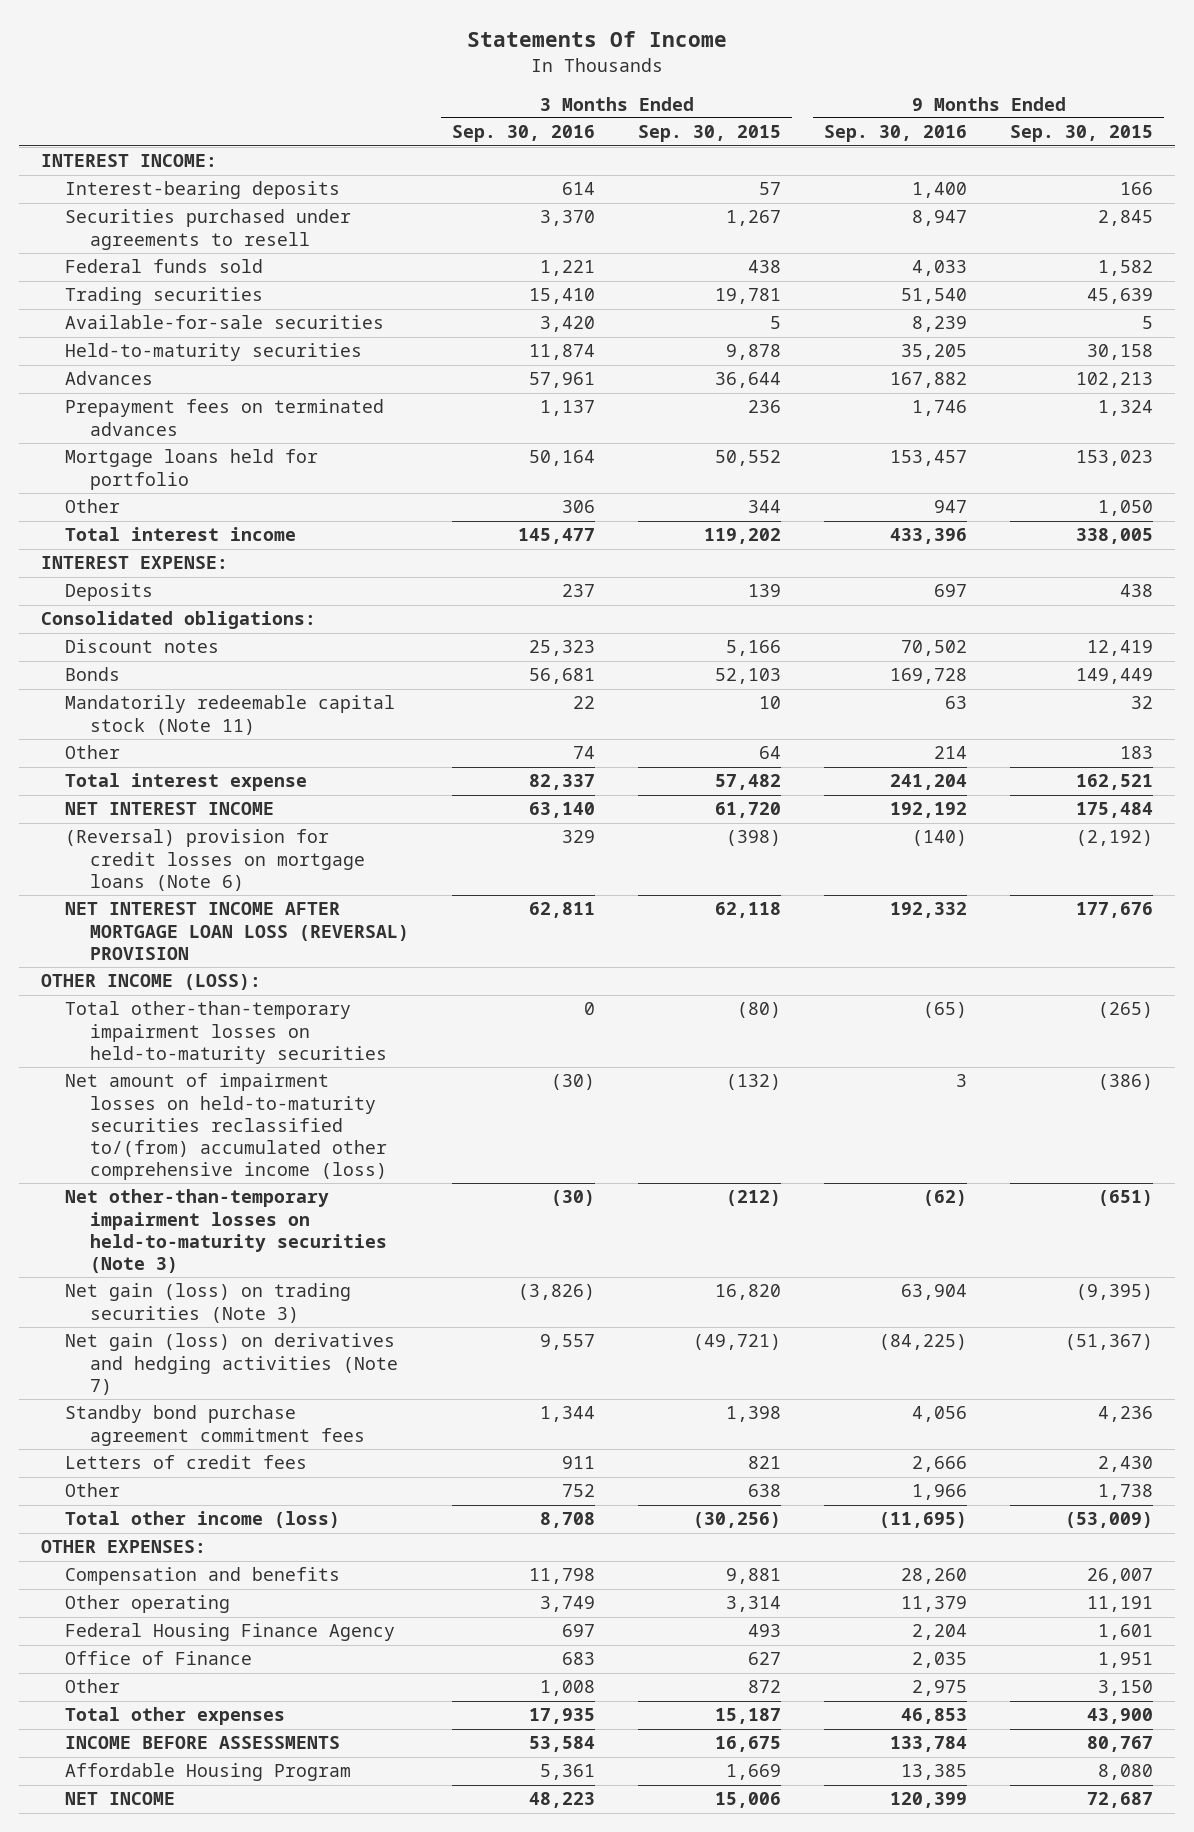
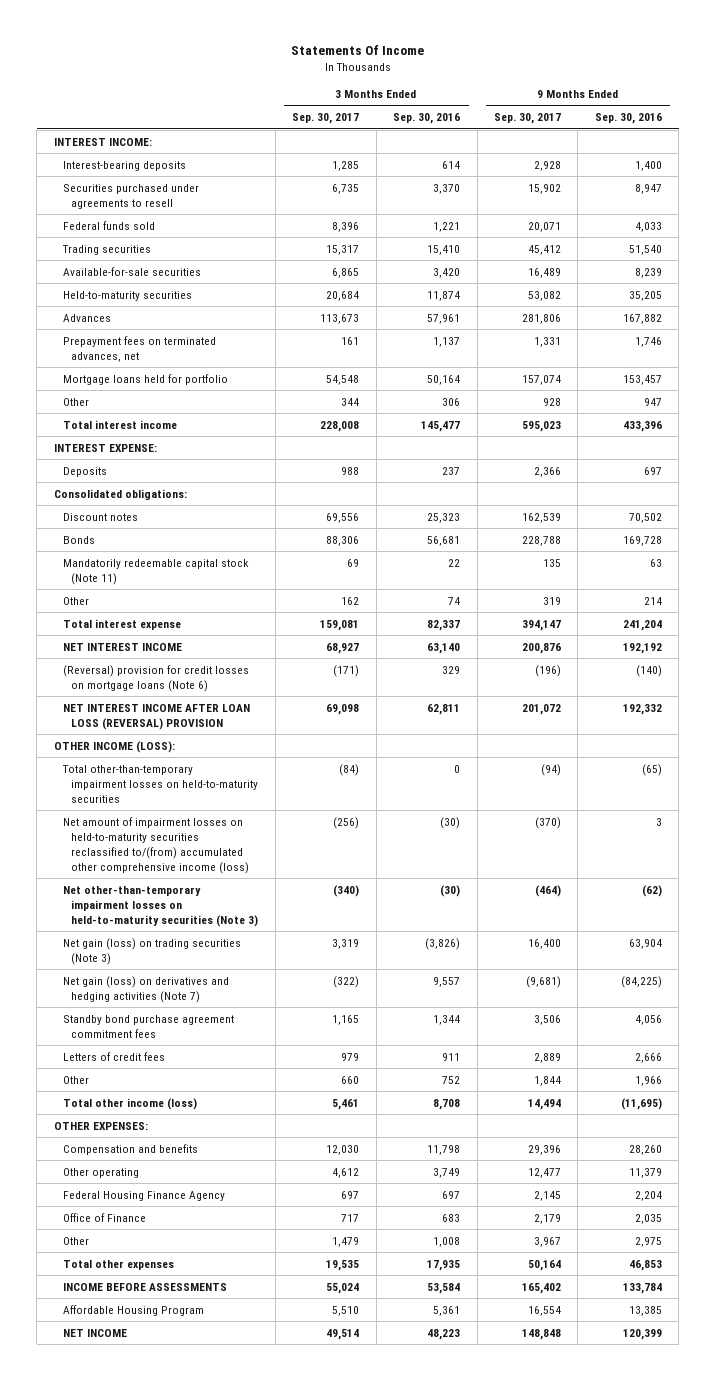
- | 3 Months Ended Sep. 30, 2016 | 3 Months Ended Sep. 30, 2015 | 9 Months Ended Sep. 30, 2016 | 9 Months Ended Sep. 30, 2015
+ | 3 Months Ended Sep. 30, 2017 | 3 Months Ended Sep. 30, 2016 | 9 Months Ended Sep. 30, 2017 | 9 Months Ended Sep. 30, 2016
- Prepayment fees on terminated advances | 1,137 | 236 | 1,746 | 1,324
+ Prepayment fees on terminated advances, net | 161 | 1,137 | 1,331 | 1,746
- NET INTEREST INCOME AFTER MORTGAGE LOAN LOSS (REVERSAL) PROVISION | 62,811 | 62,118 | 192,332 | 177,676
+ NET INTEREST INCOME AFTER LOAN LOSS (REVERSAL) PROVISION | 69,098 | 62,811 | 201,072 | 192,332

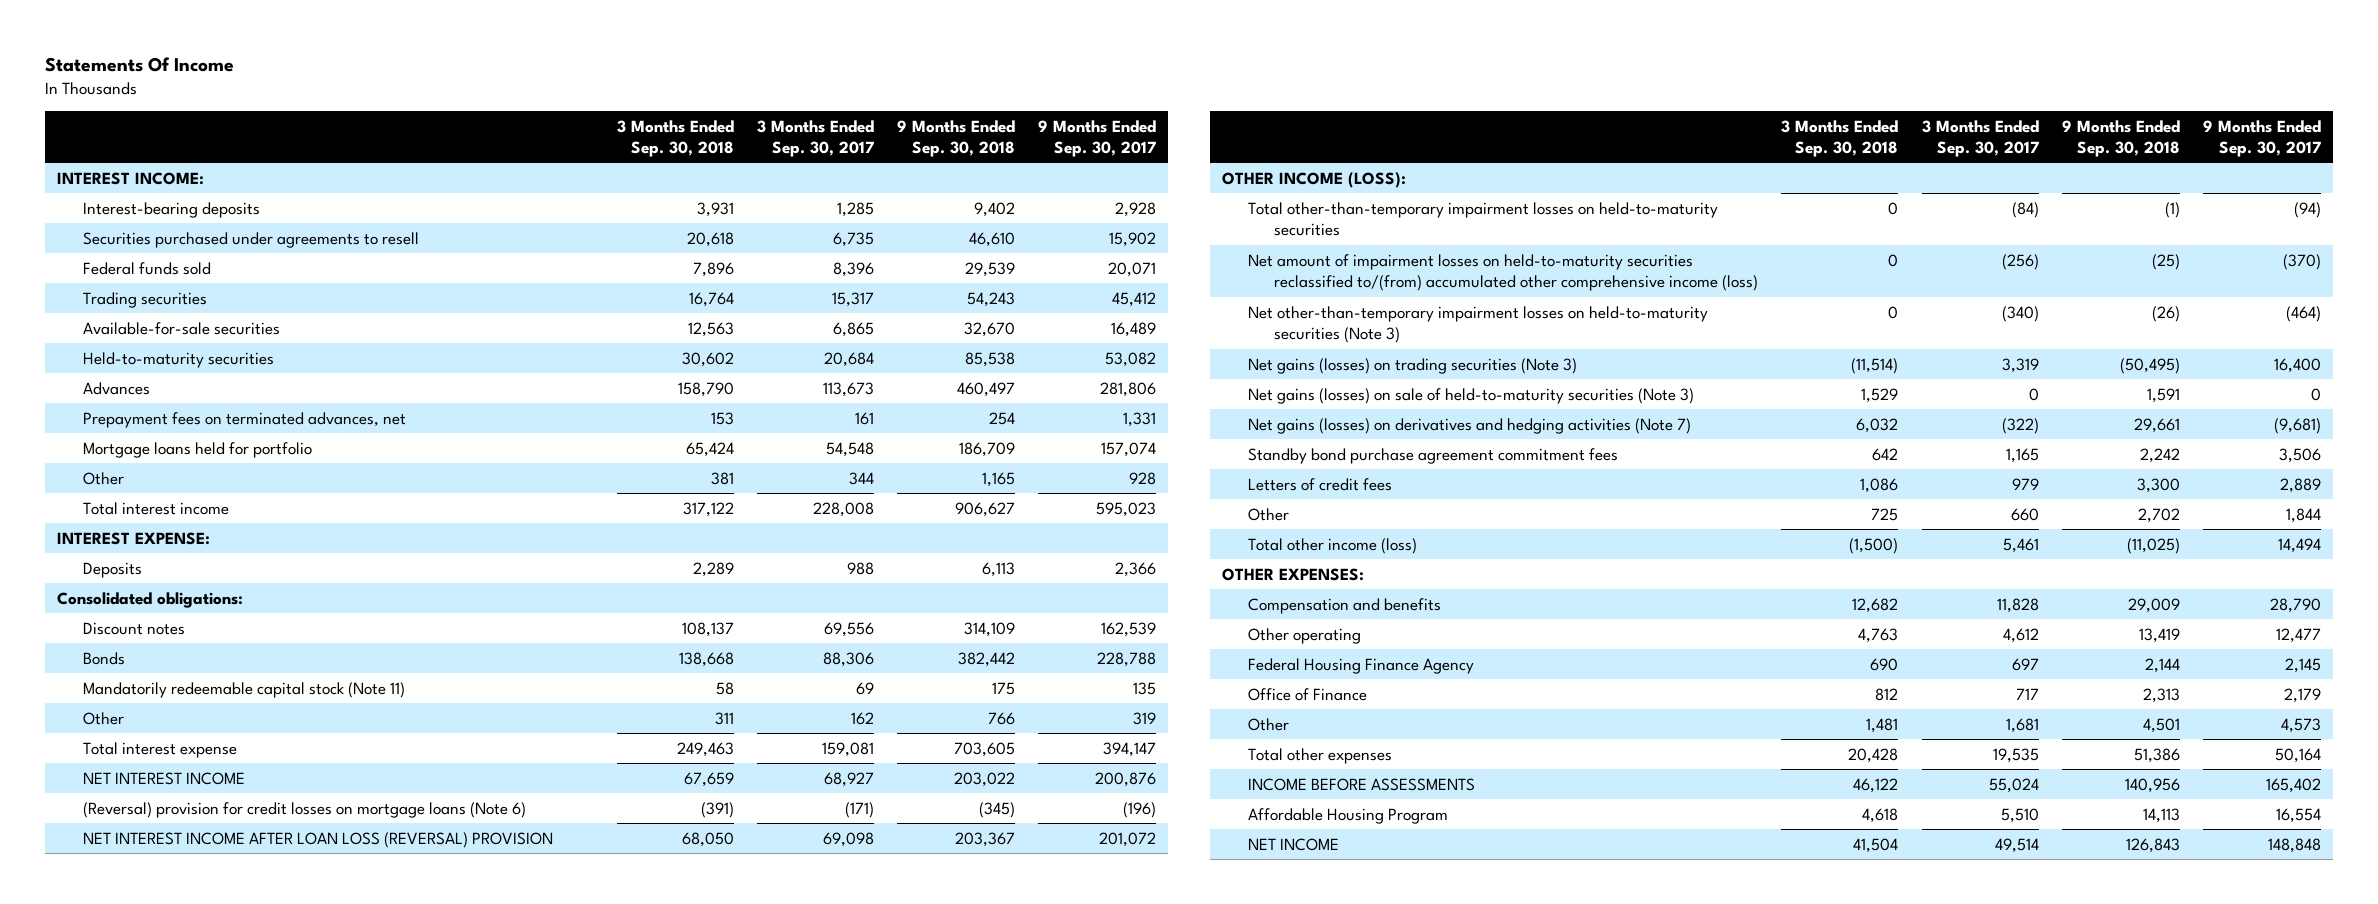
- | 3 Months Ended Sep. 30, 2017 | 3 Months Ended Sep. 30, 2016 | 9 Months Ended Sep. 30, 2017 | 9 Months Ended Sep. 30, 2016
+ | 3 Months Ended Sep. 30, 2018 | 3 Months Ended Sep. 30, 2017 | 9 Months Ended Sep. 30, 2018 | 9 Months Ended Sep. 30, 2017
- Net gain (loss) on trading securities (Note 3) | 3,319 | (3,826) | 16,400 | 63,904
- Net gain (loss) on derivatives and hedging activities (Note 7) | (322) | 9,557 | (9,681) | (84,225)
+ Net gains (losses) on trading securities (Note 3) | (11,514) | 3,319 | (50,495) | 16,400
+ Net gains (losses) on sale of held-to-maturity securities (Note 3) | 1,529 | 0 | 1,591 | 0
+ Net gains (losses) on derivatives and hedging activities (Note 7) | 6,032 | (322) | 29,661 | (9,681)
- Compensation and benefits | 12,030 | 11,798 | 29,396 | 28,260
+ Compensation and benefits | 12,682 | 11,828 | 29,009 | 28,790
- Other | 1,479 | 1,008 | 3,967 | 2,975
+ Other | 1,481 | 1,681 | 4,501 | 4,573

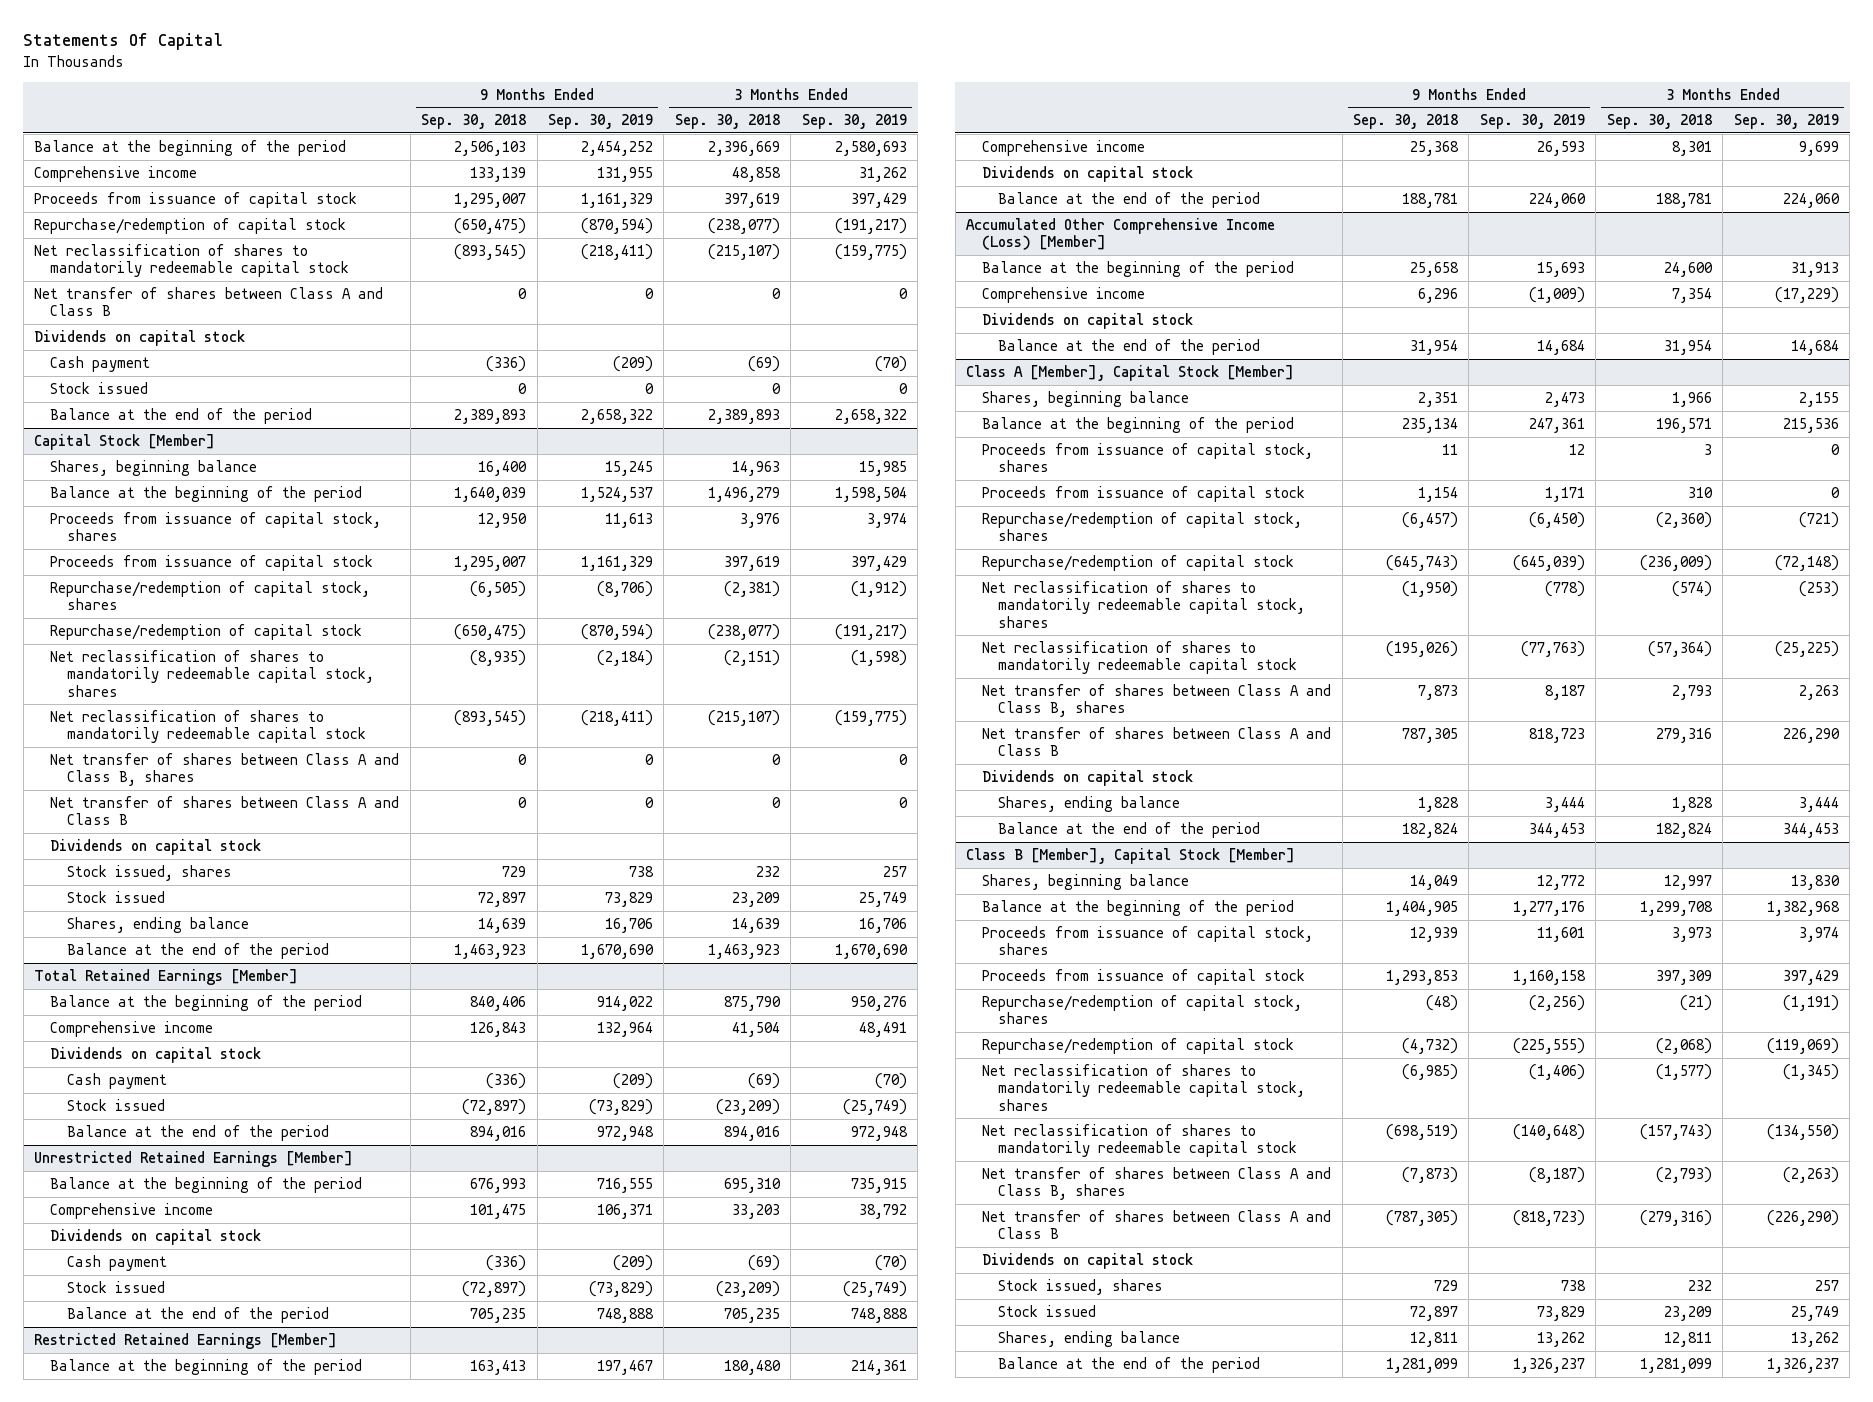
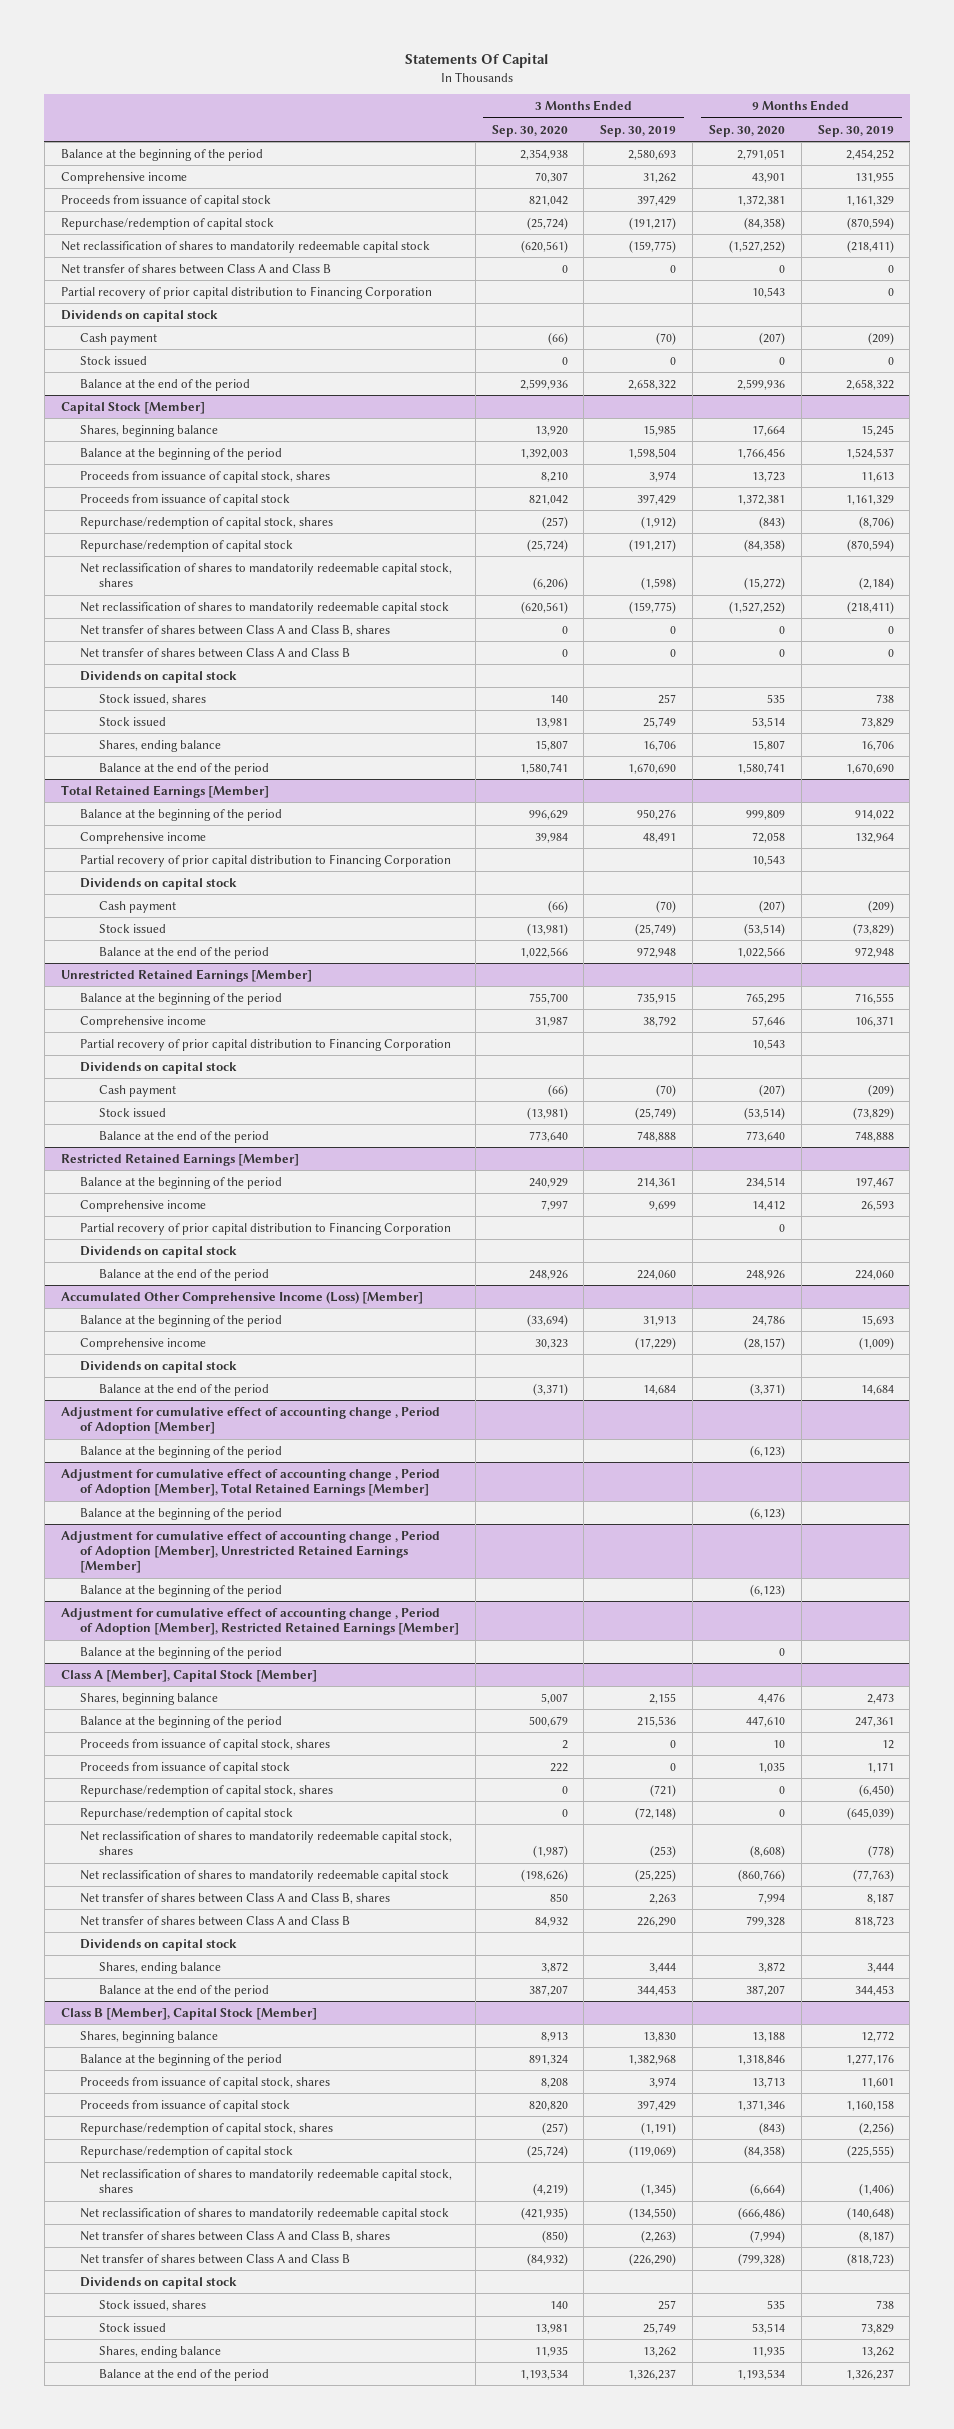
- | 9 Months Ended Sep. 30, 2018 | 9 Months Ended Sep. 30, 2019 | 3 Months Ended Sep. 30, 2018 | 3 Months Ended Sep. 30, 2019
+ | 3 Months Ended Sep. 30, 2020 | 3 Months Ended Sep. 30, 2019 | 9 Months Ended Sep. 30, 2020 | 9 Months Ended Sep. 30, 2019
+ Partial recovery of prior capital distribution to Financing Corporation | | | 10,543 | 0
@ Total Retained Earnings [Member]
+ Partial recovery of prior capital distribution to Financing Corporation | | | 10,543 |
@ Unrestricted Retained Earnings [Member]
+ Partial recovery of prior capital distribution to Financing Corporation | | | 10,543 |
@ Restricted Retained Earnings [Member]
+ Partial recovery of prior capital distribution to Financing Corporation | | | 0 |
+ Adjustment for cumulative effect of accounting change , Period of Adoption [Member]
+ Balance at the beginning of the period | | | (6,123) |
+ Adjustment for cumulative effect of accounting change , Period of Adoption [Member], Total Retained Earnings [Member]
+ Balance at the beginning of the period | | | (6,123) |
+ Adjustment for cumulative effect of accounting change , Period of Adoption [Member], Unrestricted Retained Earnings [Member]
+ Balance at the beginning of the period | | | (6,123) |
+ Adjustment for cumulative effect of accounting change , Period of Adoption [Member], Restricted Retained Earnings [Member]
+ Balance at the beginning of the period | | | 0 |

